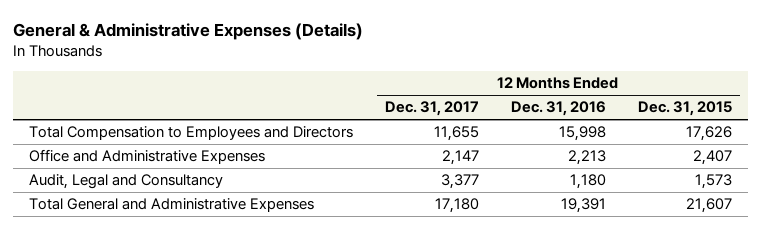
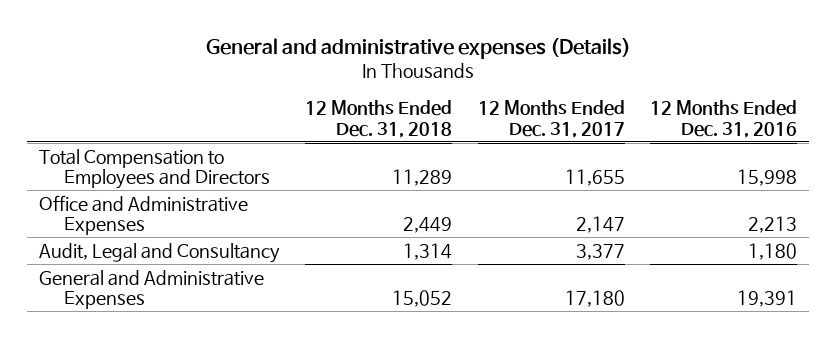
- General & Administrative Expenses (Details)
+ General and administrative expenses (Details)
- | 12 Months Ended Dec. 31, 2017 | 12 Months Ended Dec. 31, 2016 | 12 Months Ended Dec. 31, 2015
+ | 12 Months Ended Dec. 31, 2018 | 12 Months Ended Dec. 31, 2017 | 12 Months Ended Dec. 31, 2016
- Total General and Administrative Expenses | 17,180 | 19,391 | 21,607
+ General and Administrative Expenses | 15,052 | 17,180 | 19,391

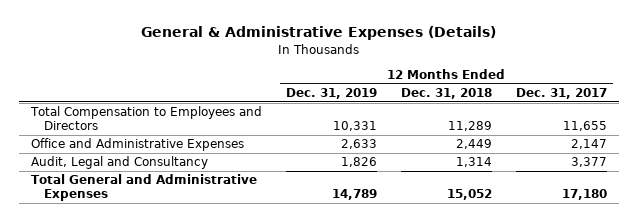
- General and administrative expenses (Details)
+ General & Administrative Expenses (Details)
- | 12 Months Ended Dec. 31, 2018 | 12 Months Ended Dec. 31, 2017 | 12 Months Ended Dec. 31, 2016
+ | 12 Months Ended Dec. 31, 2019 | 12 Months Ended Dec. 31, 2018 | 12 Months Ended Dec. 31, 2017
- General and Administrative Expenses | 15,052 | 17,180 | 19,391
+ Total General and Administrative Expenses | 14,789 | 15,052 | 17,180

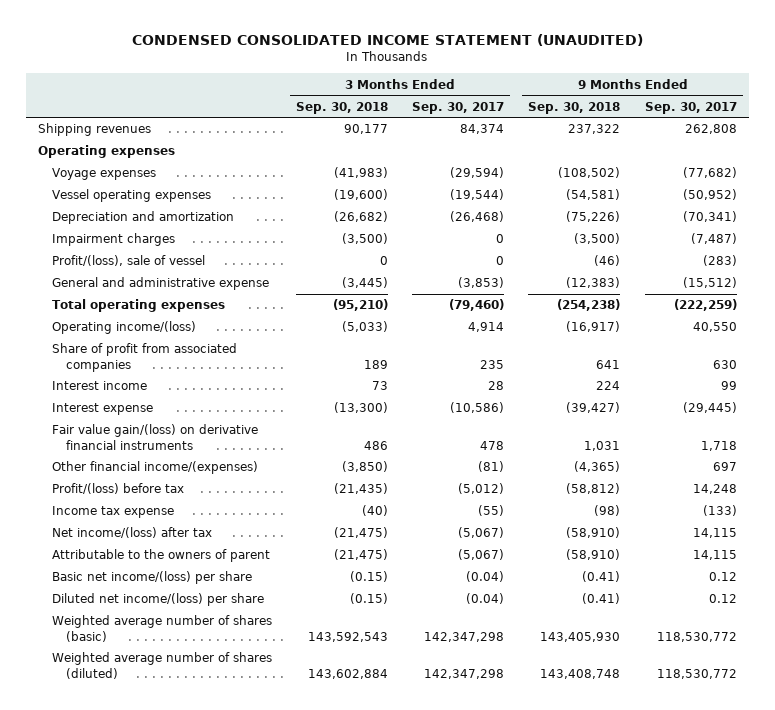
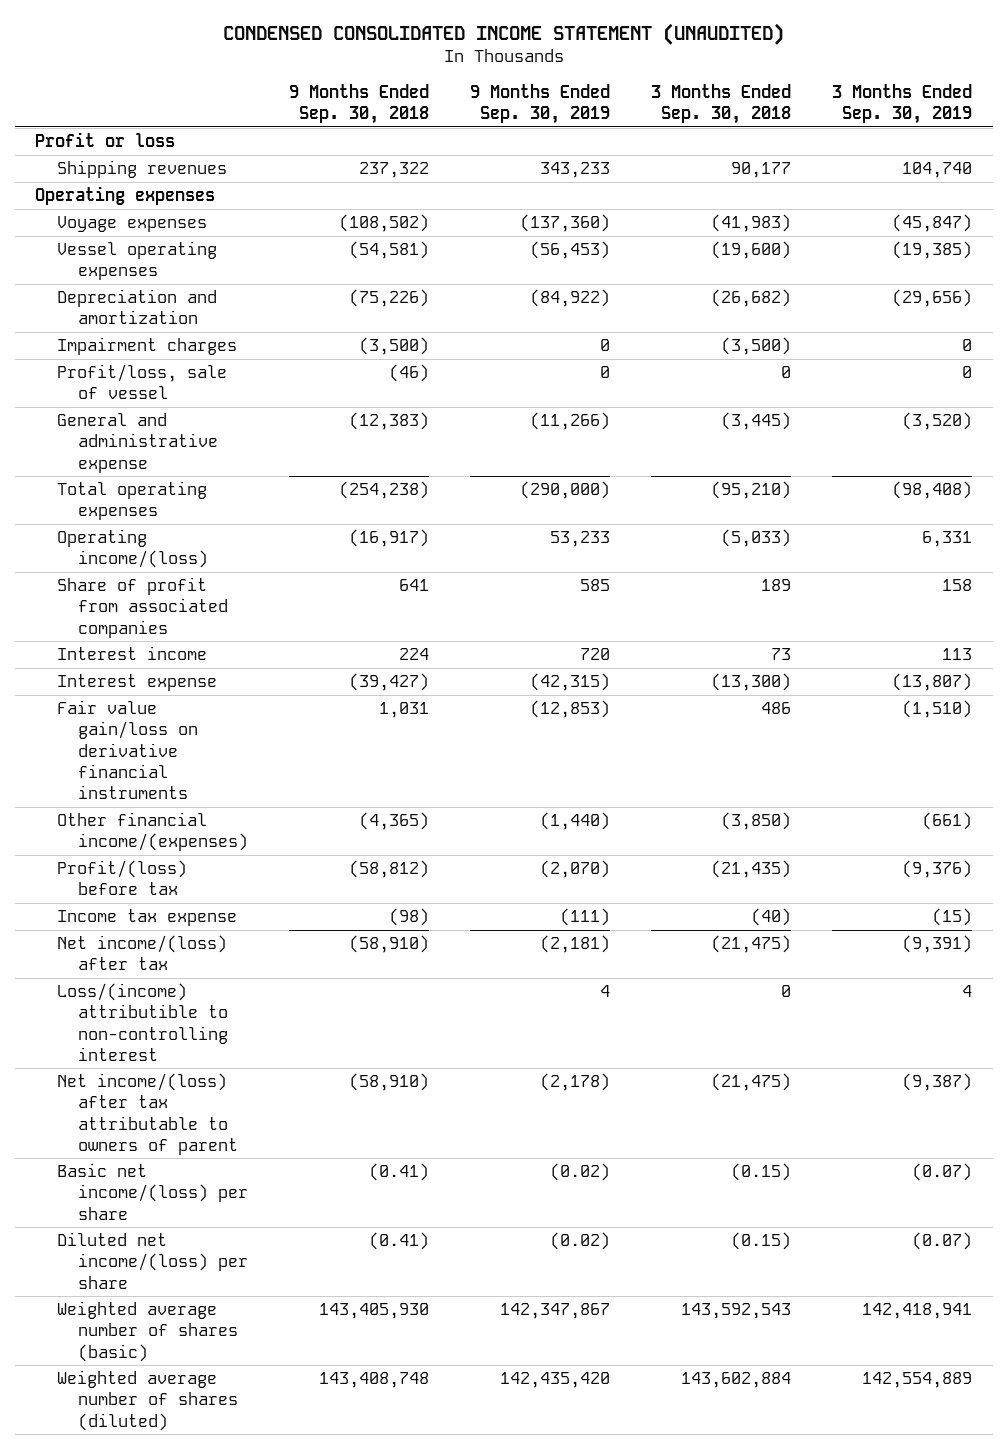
- | 3 Months Ended Sep. 30, 2018 | 3 Months Ended Sep. 30, 2017 | 9 Months Ended Sep. 30, 2018 | 9 Months Ended Sep. 30, 2017
+ | 9 Months Ended Sep. 30, 2018 | 9 Months Ended Sep. 30, 2019 | 3 Months Ended Sep. 30, 2018 | 3 Months Ended Sep. 30, 2019
+ Profit or loss
- Profit/(loss), sale of vessel | 0 | 0 | (46) | (283)
+ Profit/loss, sale of vessel | (46) | 0 | 0 | 0
- Fair value gain/(loss) on derivative financial instruments | 486 | 478 | 1,031 | 1,718
+ Fair value gain/loss on derivative financial instruments | 1,031 | (12,853) | 486 | (1,510)
- Attributable to the owners of parent | (21,475) | (5,067) | (58,910) | 14,115
+ Loss/(income) attributible to non-controlling interest | | 4 | 0 | 4
+ Net income/(loss) after tax attributable to owners of parent | (58,910) | (2,178) | (21,475) | (9,387)

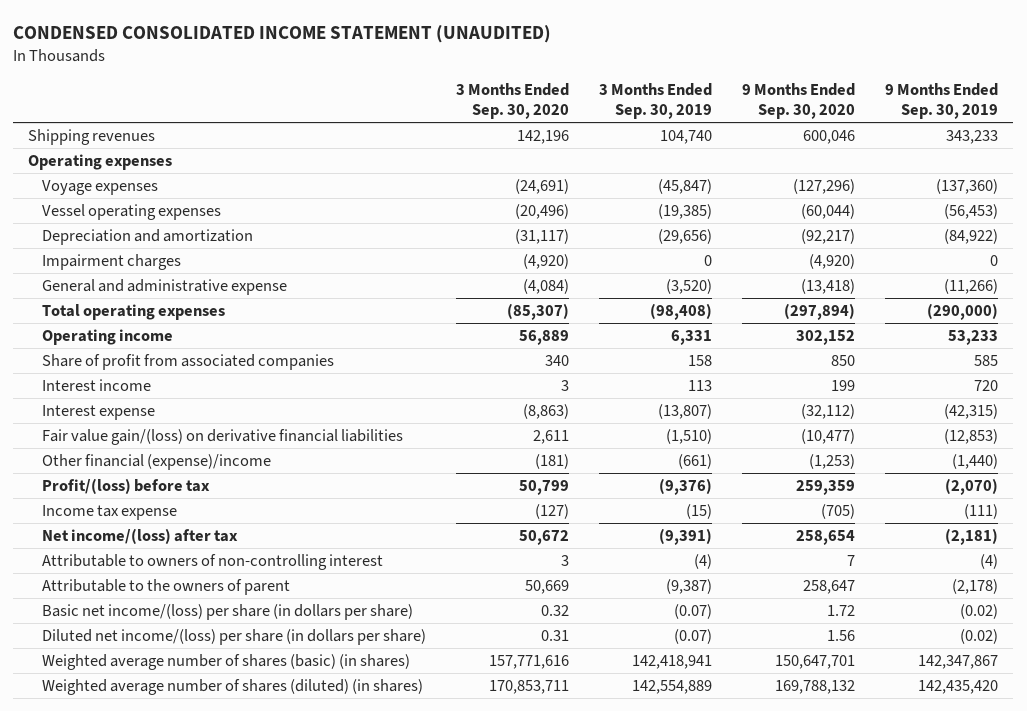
- | 9 Months Ended Sep. 30, 2018 | 9 Months Ended Sep. 30, 2019 | 3 Months Ended Sep. 30, 2018 | 3 Months Ended Sep. 30, 2019
+ | 3 Months Ended Sep. 30, 2020 | 3 Months Ended Sep. 30, 2019 | 9 Months Ended Sep. 30, 2020 | 9 Months Ended Sep. 30, 2019
- Profit or loss
- Profit/loss, sale of vessel | (46) | 0 | 0 | 0
- Operating income/(loss) | (16,917) | 53,233 | (5,033) | 6,331
+ Operating income | 56,889 | 6,331 | 302,152 | 53,233
- Fair value gain/loss on derivative financial instruments | 1,031 | (12,853) | 486 | (1,510)
- Other financial income/(expenses) | (4,365) | (1,440) | (3,850) | (661)
+ Fair value gain/(loss) on derivative financial liabilities | 2,611 | (1,510) | (10,477) | (12,853)
+ Other financial (expense)/income | (181) | (661) | (1,253) | (1,440)
- Loss/(income) attributible to non-controlling interest | | 4 | 0 | 4
- Net income/(loss) after tax attributable to owners of parent | (58,910) | (2,178) | (21,475) | (9,387)
- Basic net income/(loss) per share | (0.41) | (0.02) | (0.15) | (0.07)
- Diluted net income/(loss) per share | (0.41) | (0.02) | (0.15) | (0.07)
- Weighted average number of shares (basic) | 143,405,930 | 142,347,867 | 143,592,543 | 142,418,941
- Weighted average number of shares (diluted) | 143,408,748 | 142,435,420 | 143,602,884 | 142,554,889
+ Attributable to owners of non-controlling interest | 3 | (4) | 7 | (4)
+ Attributable to the owners of parent | 50,669 | (9,387) | 258,647 | (2,178)
+ Basic net income/(loss) per share (in dollars per share) | 0.32 | (0.07) | 1.72 | (0.02)
+ Diluted net income/(loss) per share (in dollars per share) | 0.31 | (0.07) | 1.56 | (0.02)
+ Weighted average number of shares (basic) (in shares) | 157,771,616 | 142,418,941 | 150,647,701 | 142,347,867
+ Weighted average number of shares (diluted) (in shares) | 170,853,711 | 142,554,889 | 169,788,132 | 142,435,420

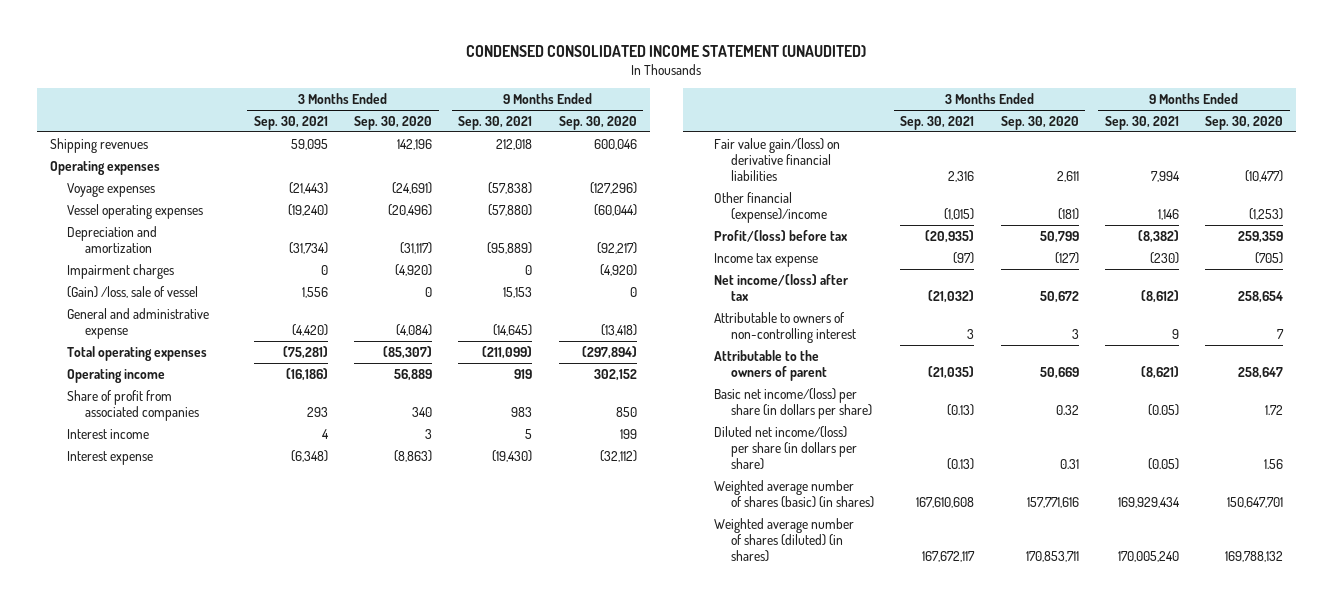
- | 3 Months Ended Sep. 30, 2020 | 3 Months Ended Sep. 30, 2019 | 9 Months Ended Sep. 30, 2020 | 9 Months Ended Sep. 30, 2019
+ | 3 Months Ended Sep. 30, 2021 | 3 Months Ended Sep. 30, 2020 | 9 Months Ended Sep. 30, 2021 | 9 Months Ended Sep. 30, 2020
+ (Gain) /loss, sale of vessel | 1,556 | 0 | 15,153 | 0

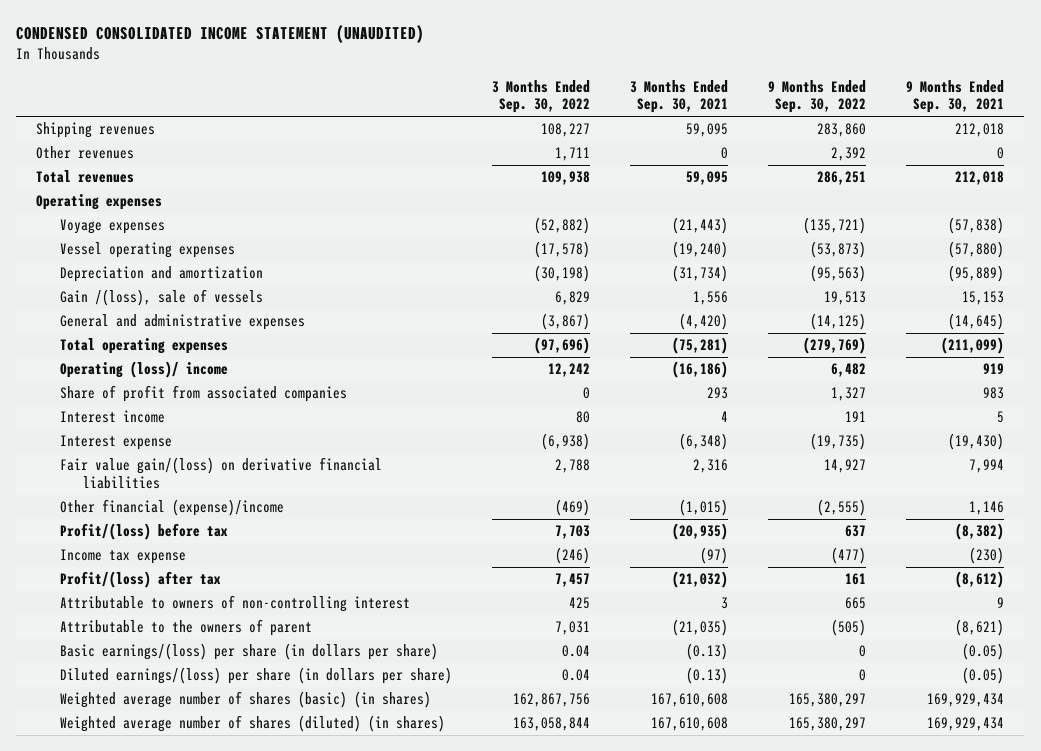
- | 3 Months Ended Sep. 30, 2021 | 3 Months Ended Sep. 30, 2020 | 9 Months Ended Sep. 30, 2021 | 9 Months Ended Sep. 30, 2020
+ | 3 Months Ended Sep. 30, 2022 | 3 Months Ended Sep. 30, 2021 | 9 Months Ended Sep. 30, 2022 | 9 Months Ended Sep. 30, 2021
+ Other revenues | 1,711 | 0 | 2,392 | 0
+ Total revenues | 109,938 | 59,095 | 286,251 | 212,018
- Impairment charges | 0 | (4,920) | 0 | (4,920)
- (Gain) /loss, sale of vessel | 1,556 | 0 | 15,153 | 0
- General and administrative expense | (4,420) | (4,084) | (14,645) | (13,418)
+ Gain /(loss), sale of vessels | 6,829 | 1,556 | 19,513 | 15,153
+ General and administrative expenses | (3,867) | (4,420) | (14,125) | (14,645)
- Operating income | (16,186) | 56,889 | 919 | 302,152
+ Operating (loss)/ income | 12,242 | (16,186) | 6,482 | 919
- Net income/(loss) after tax | (21,032) | 50,672 | (8,612) | 258,654
+ Profit/(loss) after tax | 7,457 | (21,032) | 161 | (8,612)
- Basic net income/(loss) per share (in dollars per share) | (0.13) | 0.32 | (0.05) | 1.72
- Diluted net income/(loss) per share (in dollars per share) | (0.13) | 0.31 | (0.05) | 1.56
+ Basic earnings/(loss) per share (in dollars per share) | 0.04 | (0.13) | 0 | (0.05)
+ Diluted earnings/(loss) per share (in dollars per share) | 0.04 | (0.13) | 0 | (0.05)
- Weighted average number of shares (diluted) (in shares) | 167,672,117 | 170,853,711 | 170,005,240 | 169,788,132
+ Weighted average number of shares (diluted) (in shares) | 163,058,844 | 167,610,608 | 165,380,297 | 169,929,434

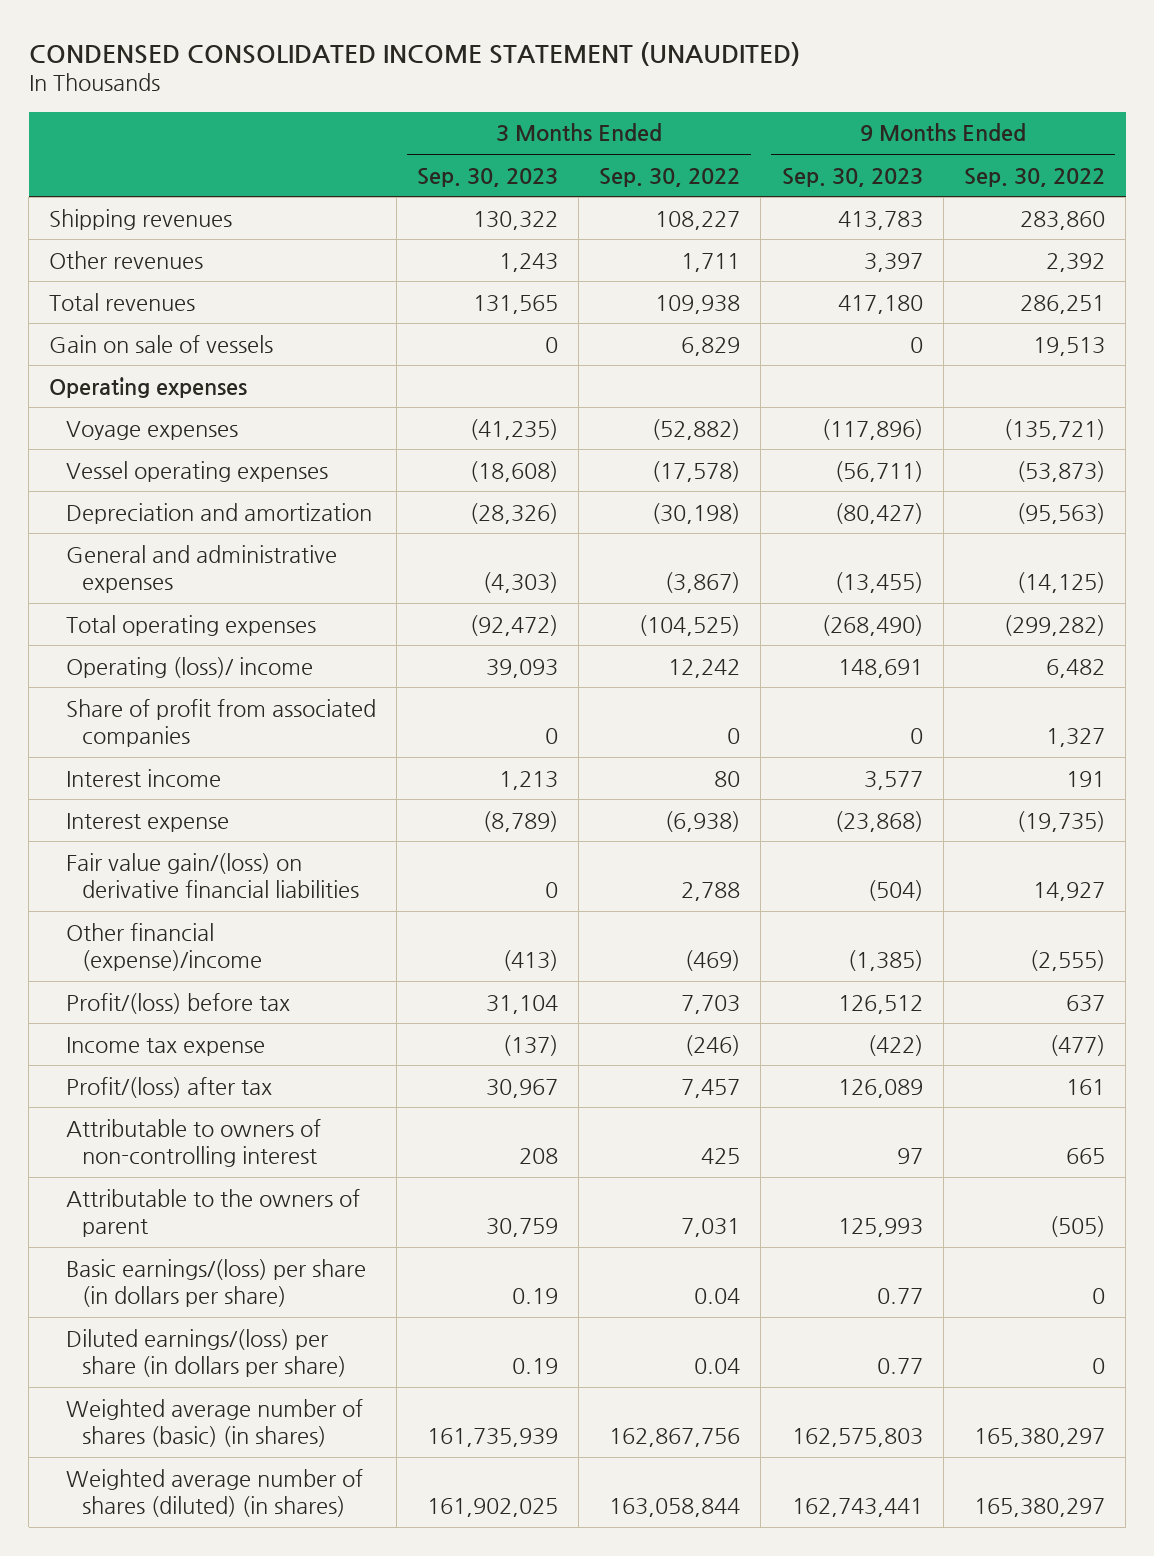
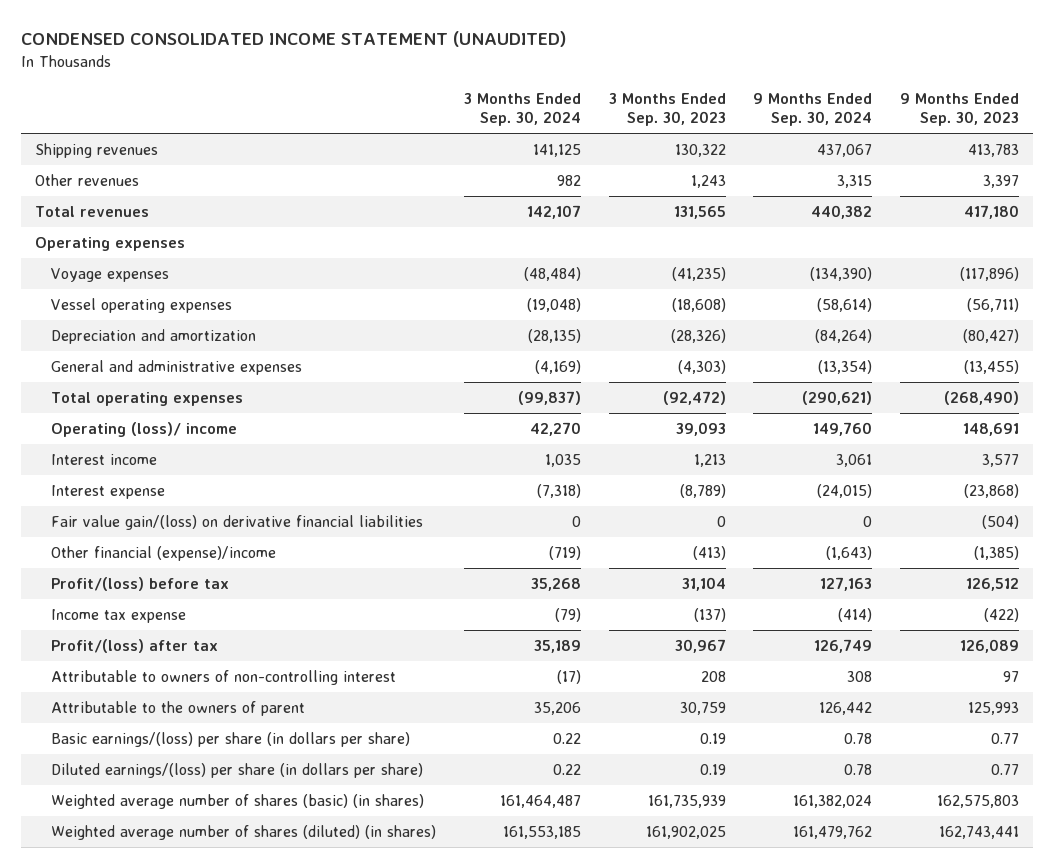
- | 3 Months Ended Sep. 30, 2023 | 3 Months Ended Sep. 30, 2022 | 9 Months Ended Sep. 30, 2023 | 9 Months Ended Sep. 30, 2022
+ | 3 Months Ended Sep. 30, 2024 | 3 Months Ended Sep. 30, 2023 | 9 Months Ended Sep. 30, 2024 | 9 Months Ended Sep. 30, 2023
- Gain on sale of vessels | 0 | 6,829 | 0 | 19,513
- Share of profit from associated companies | 0 | 0 | 0 | 1,327

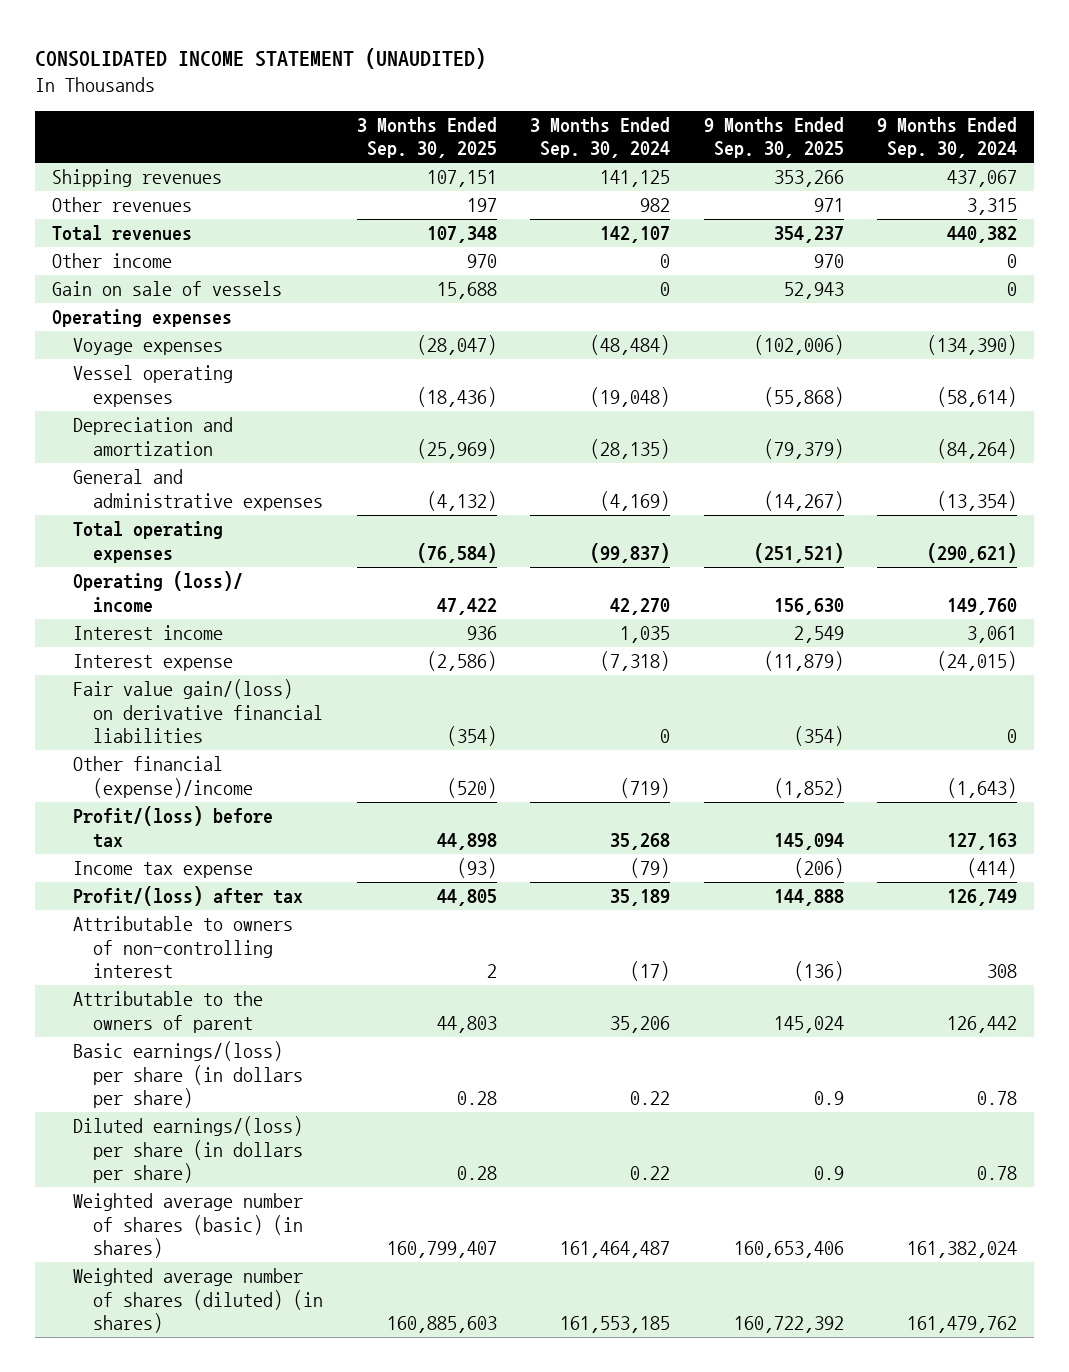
- CONDENSED CONSOLIDATED INCOME STATEMENT (UNAUDITED)
+ CONSOLIDATED INCOME STATEMENT (UNAUDITED)
- | 3 Months Ended Sep. 30, 2024 | 3 Months Ended Sep. 30, 2023 | 9 Months Ended Sep. 30, 2024 | 9 Months Ended Sep. 30, 2023
+ | 3 Months Ended Sep. 30, 2025 | 3 Months Ended Sep. 30, 2024 | 9 Months Ended Sep. 30, 2025 | 9 Months Ended Sep. 30, 2024
+ Other income | 970 | 0 | 970 | 0
+ Gain on sale of vessels | 15,688 | 0 | 52,943 | 0

